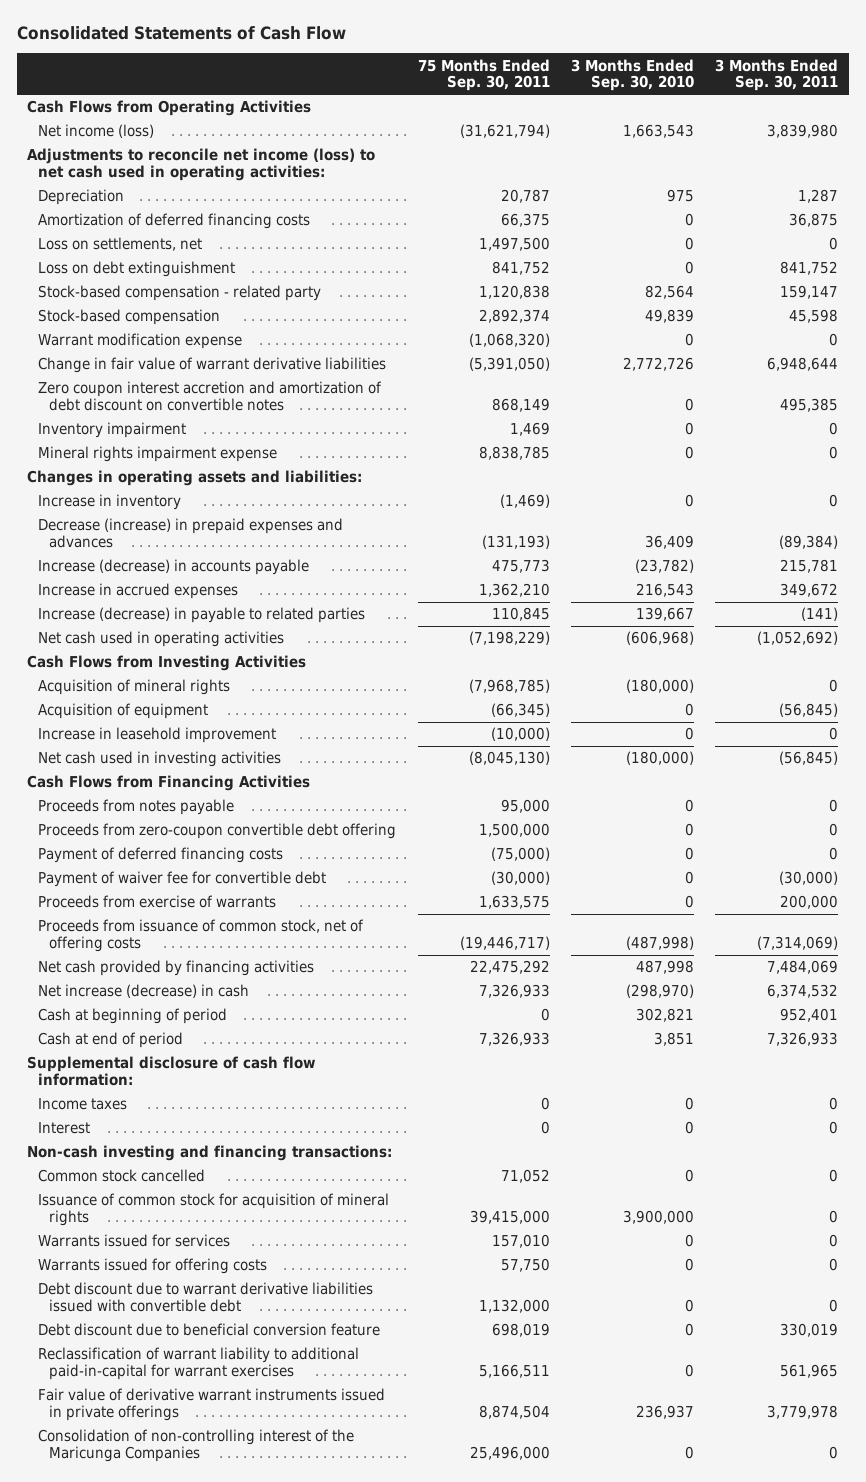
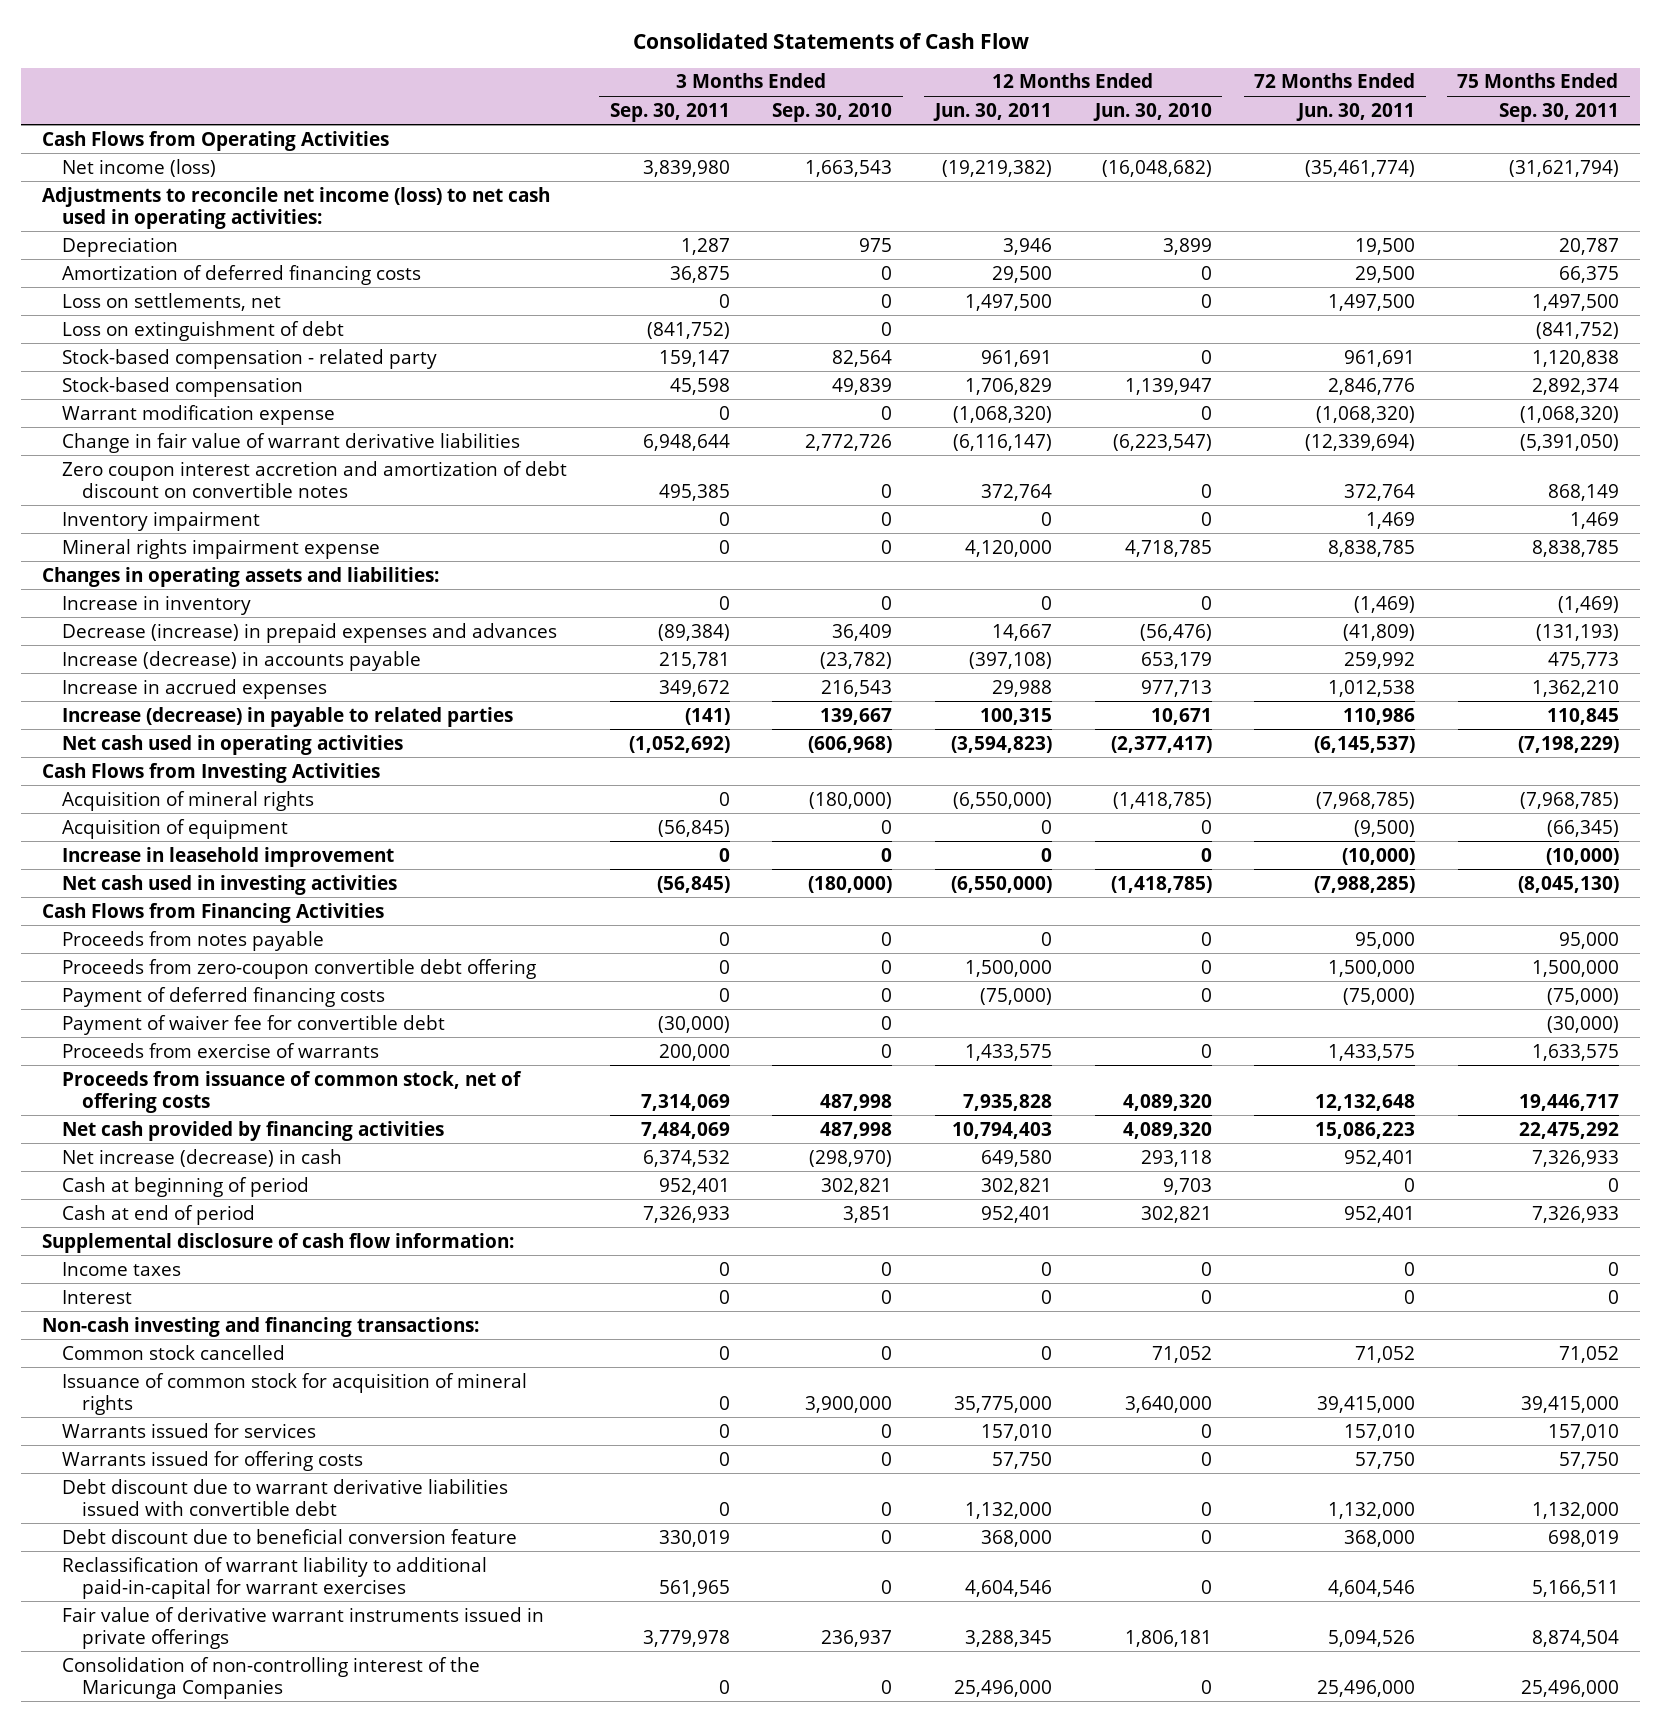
- | 75 Months Ended Sep. 30, 2011 | 3 Months Ended Sep. 30, 2010 | 3 Months Ended Sep. 30, 2011
+ | 3 Months Ended Sep. 30, 2011 | 3 Months Ended Sep. 30, 2010 | 12 Months Ended Jun. 30, 2011 | 12 Months Ended Jun. 30, 2010 | 72 Months Ended Jun. 30, 2011 | 75 Months Ended Sep. 30, 2011
- Loss on debt extinguishment | 841,752 | 0 | 841,752
+ Loss on extinguishment of debt | (841,752) | 0 | | | | (841,752)
- Proceeds from issuance of common stock, net of offering costs | (19,446,717) | (487,998) | (7,314,069)
+ Proceeds from issuance of common stock, net of offering costs | 7,314,069 | 487,998 | 7,935,828 | 4,089,320 | 12,132,648 | 19,446,717

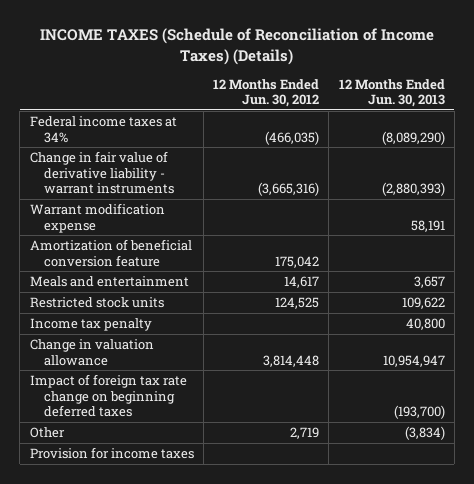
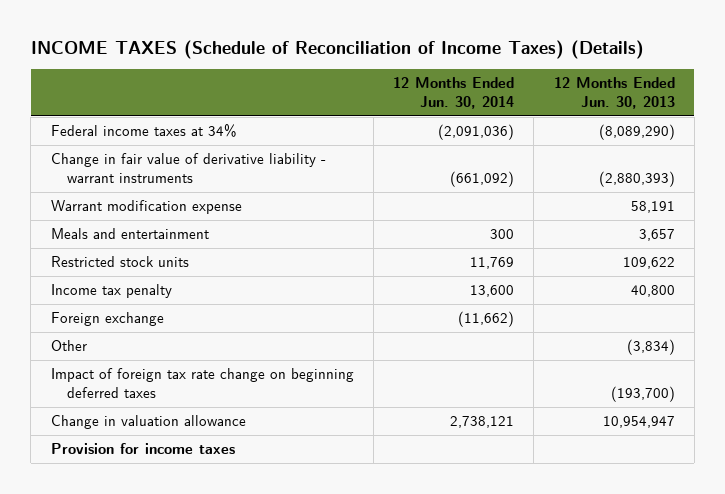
- | 12 Months Ended Jun. 30, 2012 | 12 Months Ended Jun. 30, 2013
+ | 12 Months Ended Jun. 30, 2014 | 12 Months Ended Jun. 30, 2013
- Amortization of beneficial conversion feature | 175,042 |
+ Foreign exchange | (11,662) |
moved down: Impact of foreign tax rate change on beginning deferred taxes | | (193,700)
moved down: Change in valuation allowance | 2,738,121 | 10,954,947

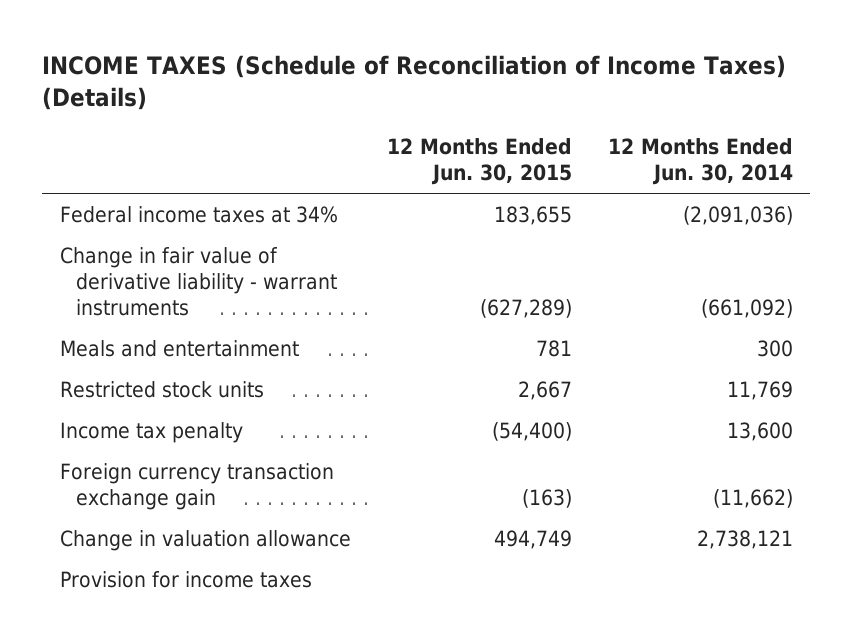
- | 12 Months Ended Jun. 30, 2014 | 12 Months Ended Jun. 30, 2013
+ | 12 Months Ended Jun. 30, 2015 | 12 Months Ended Jun. 30, 2014
- Warrant modification expense | | 58,191
- Foreign exchange | (11,662) |
- Other | | (3,834)
- Impact of foreign tax rate change on beginning deferred taxes | | (193,700)
+ Foreign currency transaction exchange gain | (163) | (11,662)

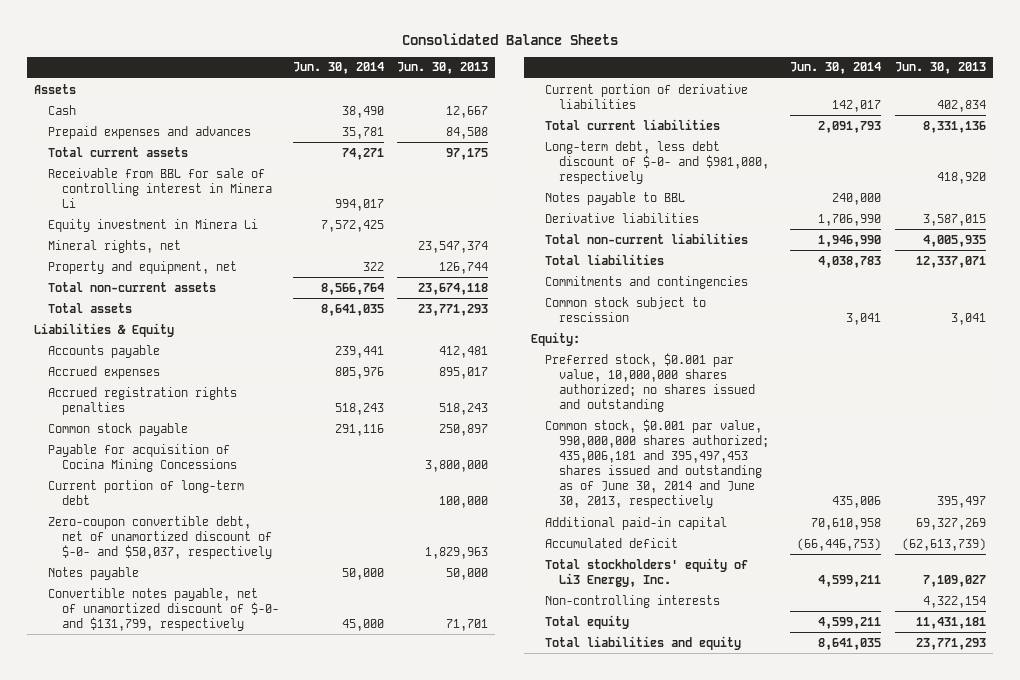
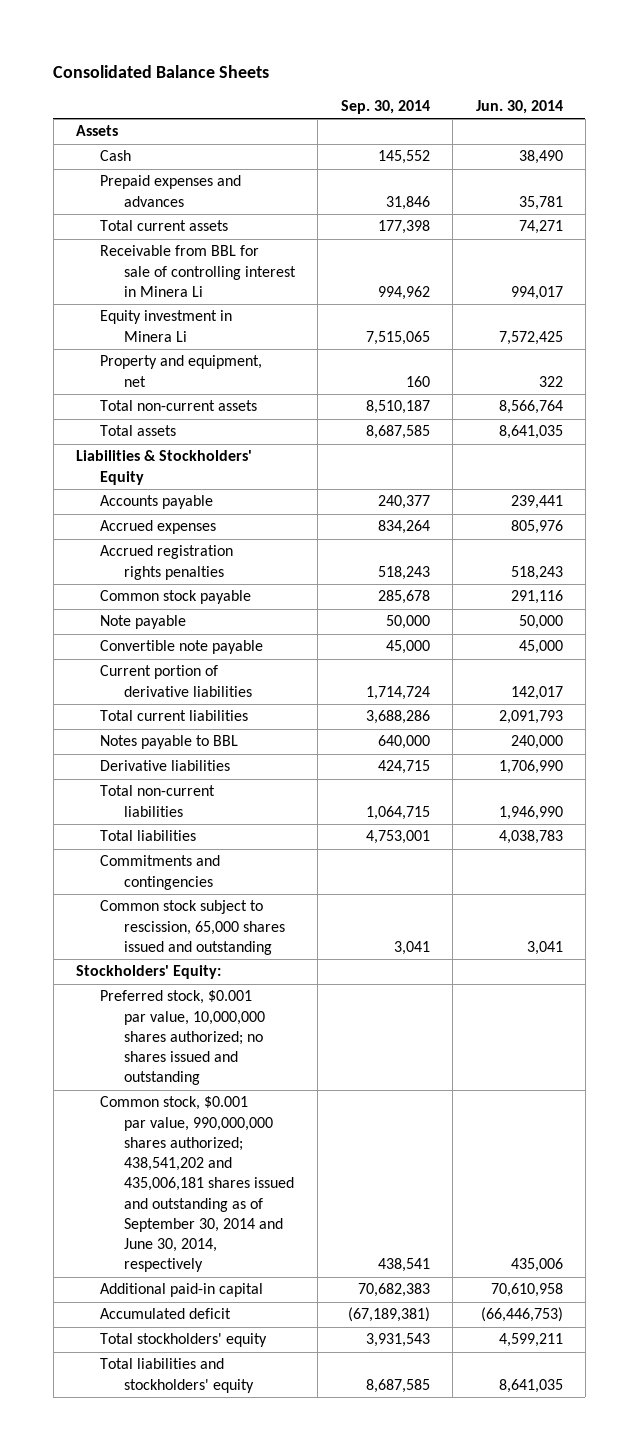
- | Jun. 30, 2014 | Jun. 30, 2013
+ | Sep. 30, 2014 | Jun. 30, 2014
- Mineral rights, net | | 23,547,374
- Liabilities & Equity
+ Liabilities & Stockholders' Equity
- Payable for acquisition of Cocina Mining Concessions | | 3,800,000
- Current portion of long-term debt | | 100,000
- Zero-coupon convertible debt, net of unamortized discount of $-0- and $50,037, respectively | | 1,829,963
- Notes payable | 50,000 | 50,000
- Convertible notes payable, net of unamortized discount of $-0- and $131,799, respectively | 45,000 | 71,701
+ Note payable | 50,000 | 50,000
+ Convertible note payable | 45,000 | 45,000
- Long-term debt, less debt discount of $-0- and $981,080, respectively | | 418,920
- Common stock subject to rescission | 3,041 | 3,041
- Equity:
+ Common stock subject to rescission, 65,000 shares issued and outstanding | 3,041 | 3,041
+ Stockholders' Equity:
- Common stock, $0.001 par value, 990,000,000 shares authorized; 435,006,181 and 395,497,453 shares issued and outstanding as of June 30, 2014 and June 30, 2013, respectively | 435,006 | 395,497
+ Common stock, $0.001 par value, 990,000,000 shares authorized; 438,541,202 and 435,006,181 shares issued and outstanding as of September 30, 2014 and June 30, 2014, respectively | 438,541 | 435,006
- Total stockholders' equity of Li3 Energy, Inc. | 4,599,211 | 7,109,027
- Non-controlling interests | | 4,322,154
- Total equity | 4,599,211 | 11,431,181
- Total liabilities and equity | 8,641,035 | 23,771,293
+ Total stockholders' equity | 3,931,543 | 4,599,211
+ Total liabilities and stockholders' equity | 8,687,585 | 8,641,035

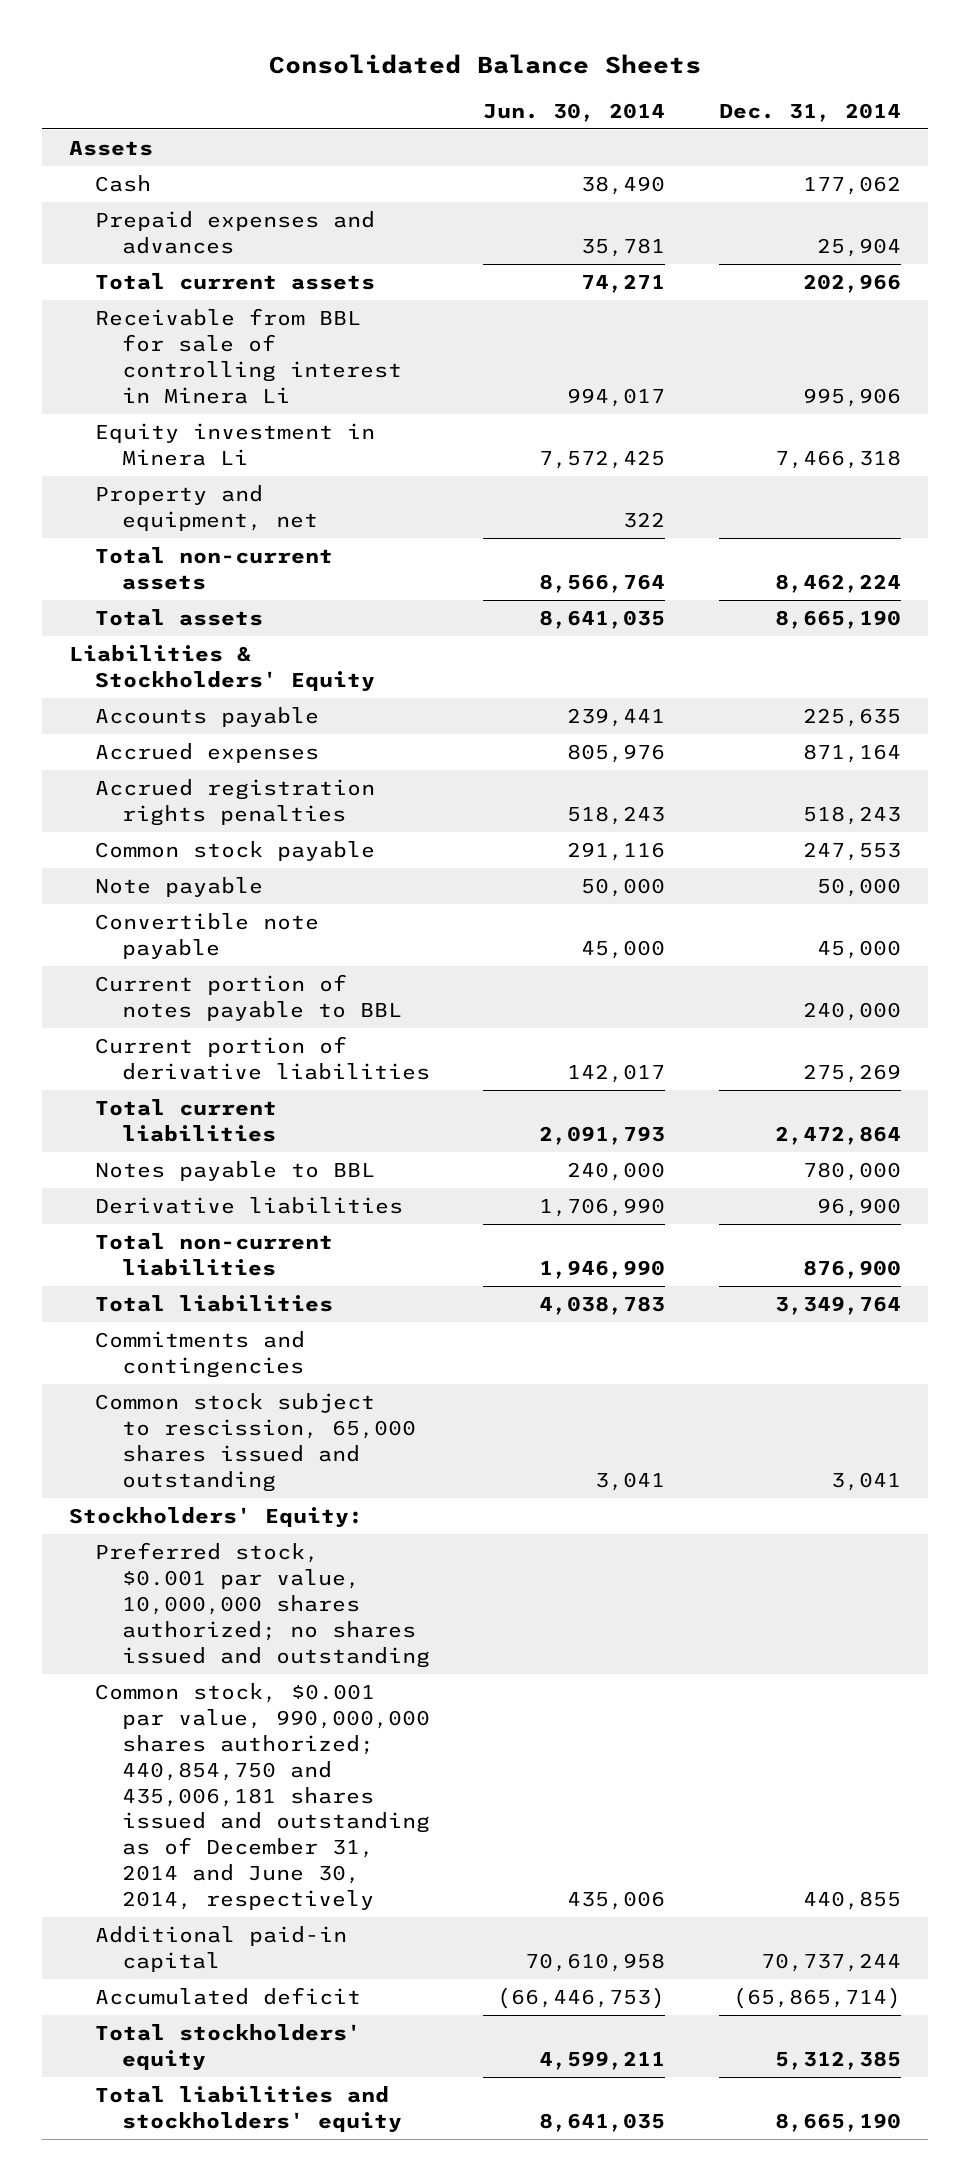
- | Sep. 30, 2014 | Jun. 30, 2014
+ | Jun. 30, 2014 | Dec. 31, 2014
+ Current portion of notes payable to BBL | | 240,000
- Common stock, $0.001 par value, 990,000,000 shares authorized; 438,541,202 and 435,006,181 shares issued and outstanding as of September 30, 2014 and June 30, 2014, respectively | 438,541 | 435,006
+ Common stock, $0.001 par value, 990,000,000 shares authorized; 440,854,750 and 435,006,181 shares issued and outstanding as of December 31, 2014 and June 30, 2014, respectively | 435,006 | 440,855

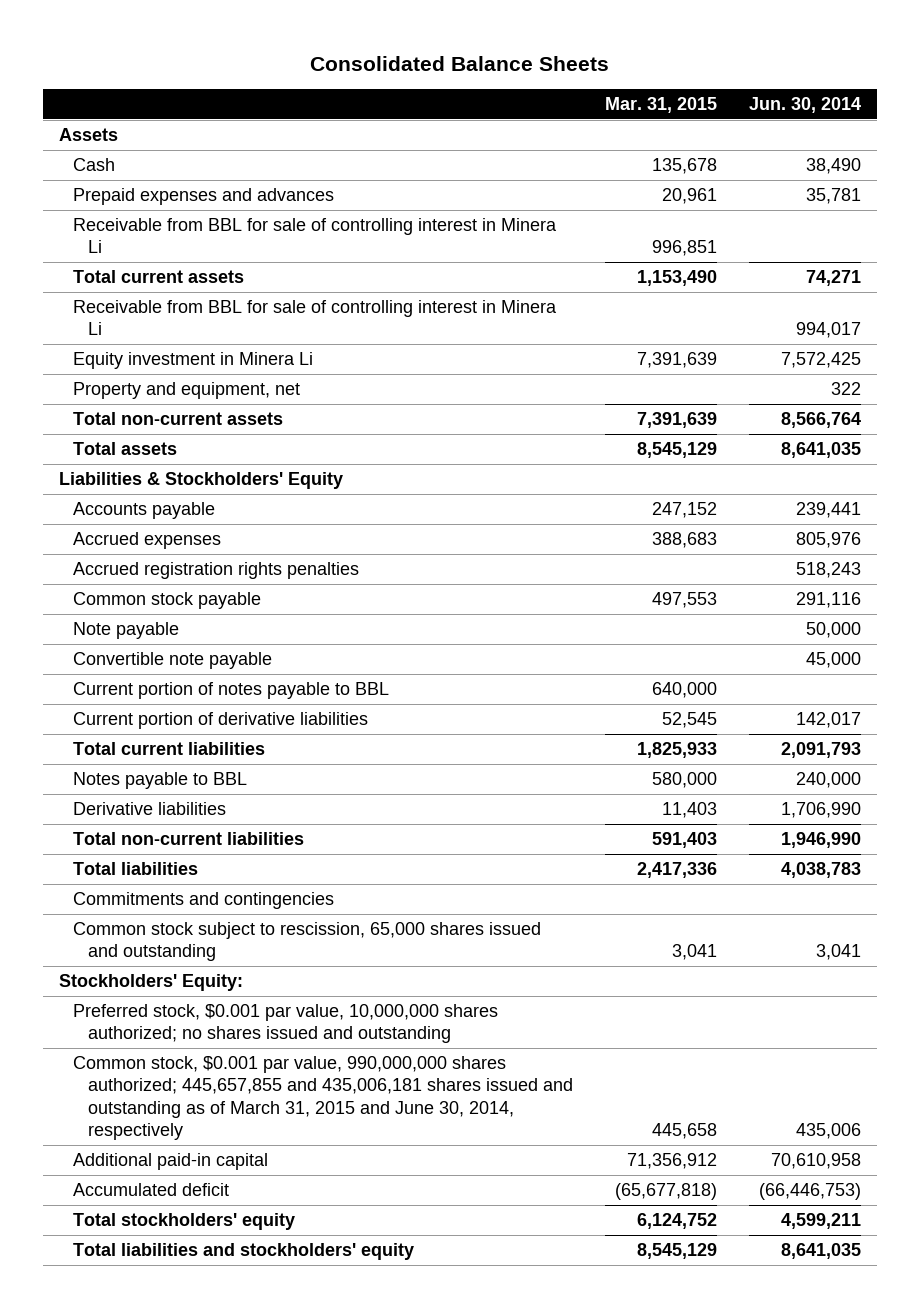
- | Jun. 30, 2014 | Dec. 31, 2014
+ | Mar. 31, 2015 | Jun. 30, 2014
+ Receivable from BBL for sale of controlling interest in Minera Li | 996,851 |
- Common stock, $0.001 par value, 990,000,000 shares authorized; 440,854,750 and 435,006,181 shares issued and outstanding as of December 31, 2014 and June 30, 2014, respectively | 435,006 | 440,855
+ Common stock, $0.001 par value, 990,000,000 shares authorized; 445,657,855 and 435,006,181 shares issued and outstanding as of March 31, 2015 and June 30, 2014, respectively | 445,658 | 435,006

